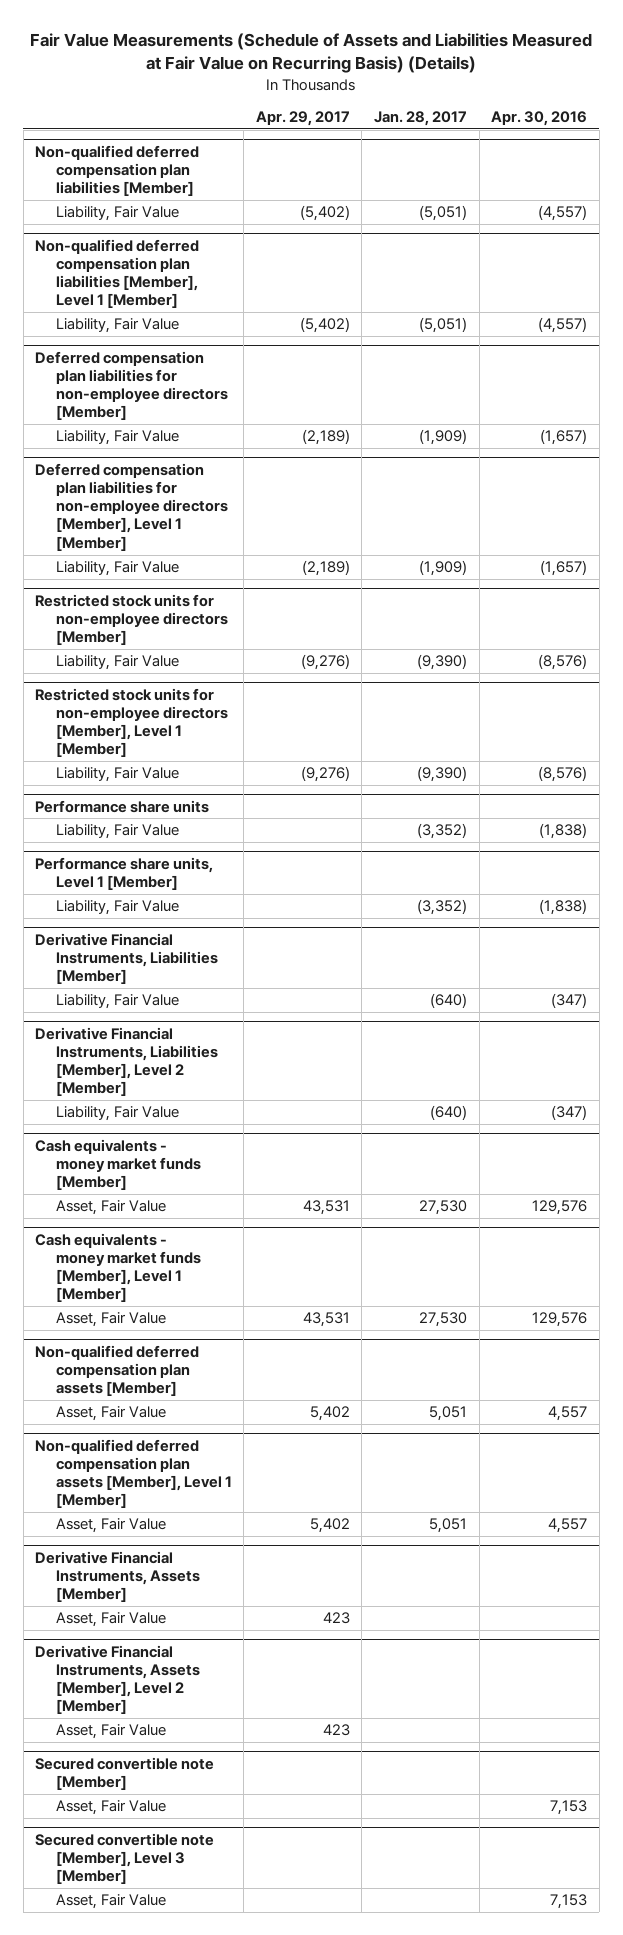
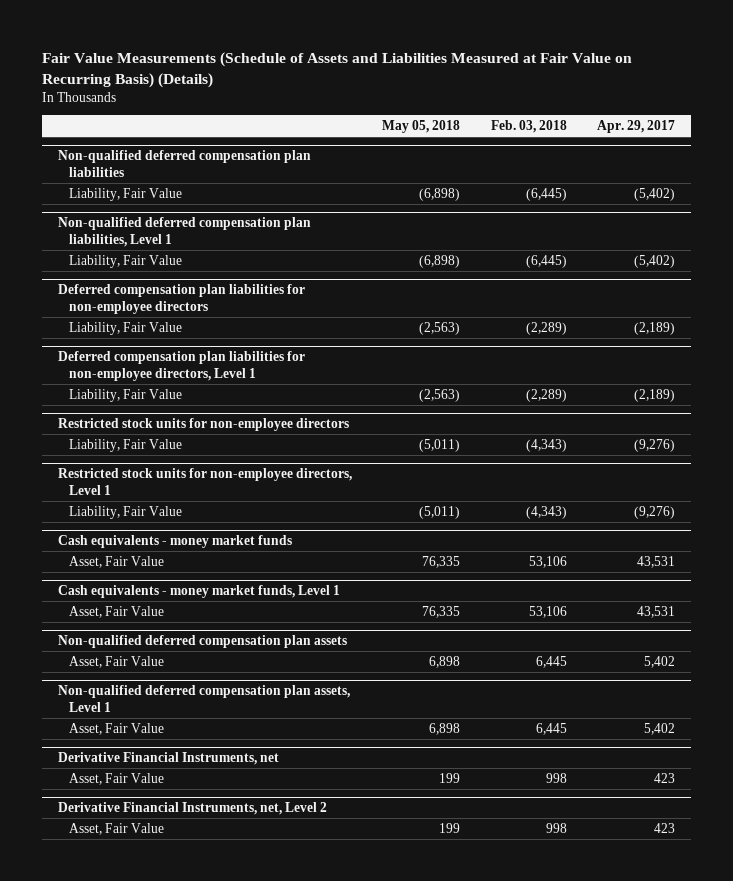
- | Apr. 29, 2017 | Jan. 28, 2017 | Apr. 30, 2016
+ | May 05, 2018 | Feb. 03, 2018 | Apr. 29, 2017
- Non-qualified deferred compensation plan liabilities [Member]
+ Non-qualified deferred compensation plan liabilities
- Non-qualified deferred compensation plan liabilities [Member], Level 1 [Member]
+ Non-qualified deferred compensation plan liabilities, Level 1
- Deferred compensation plan liabilities for non-employee directors [Member]
+ Deferred compensation plan liabilities for non-employee directors
- Deferred compensation plan liabilities for non-employee directors [Member], Level 1 [Member]
+ Deferred compensation plan liabilities for non-employee directors, Level 1
- Restricted stock units for non-employee directors [Member]
+ Restricted stock units for non-employee directors
- Restricted stock units for non-employee directors [Member], Level 1 [Member]
+ Restricted stock units for non-employee directors, Level 1
- Performance share units
- Liability, Fair Value | | (3,352) | (1,838)
- Performance share units, Level 1 [Member]
- Liability, Fair Value | | (3,352) | (1,838)
- Derivative Financial Instruments, Liabilities [Member]
- Liability, Fair Value | | (640) | (347)
- Derivative Financial Instruments, Liabilities [Member], Level 2 [Member]
- Liability, Fair Value | | (640) | (347)
- Cash equivalents - money market funds [Member]
+ Cash equivalents - money market funds
- Cash equivalents - money market funds [Member], Level 1 [Member]
+ Cash equivalents - money market funds, Level 1
- Non-qualified deferred compensation plan assets [Member]
+ Non-qualified deferred compensation plan assets
- Non-qualified deferred compensation plan assets [Member], Level 1 [Member]
+ Non-qualified deferred compensation plan assets, Level 1
- Derivative Financial Instruments, Assets [Member]
+ Derivative Financial Instruments, net
- Derivative Financial Instruments, Assets [Member], Level 2 [Member]
+ Derivative Financial Instruments, net, Level 2
- Secured convertible note [Member]
- Asset, Fair Value | | | 7,153
- Secured convertible note [Member], Level 3 [Member]
- Asset, Fair Value | | | 7,153

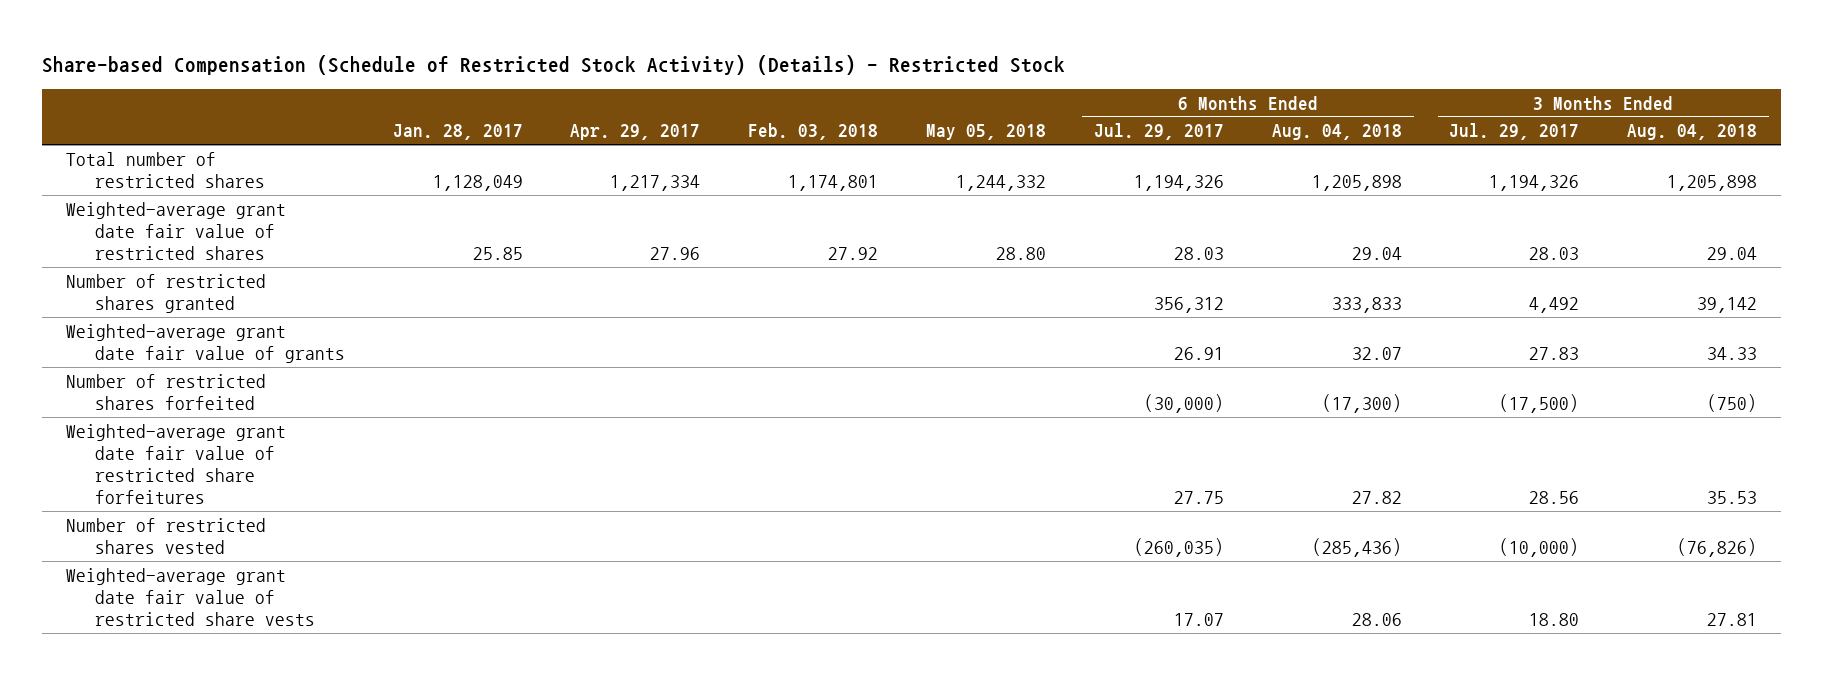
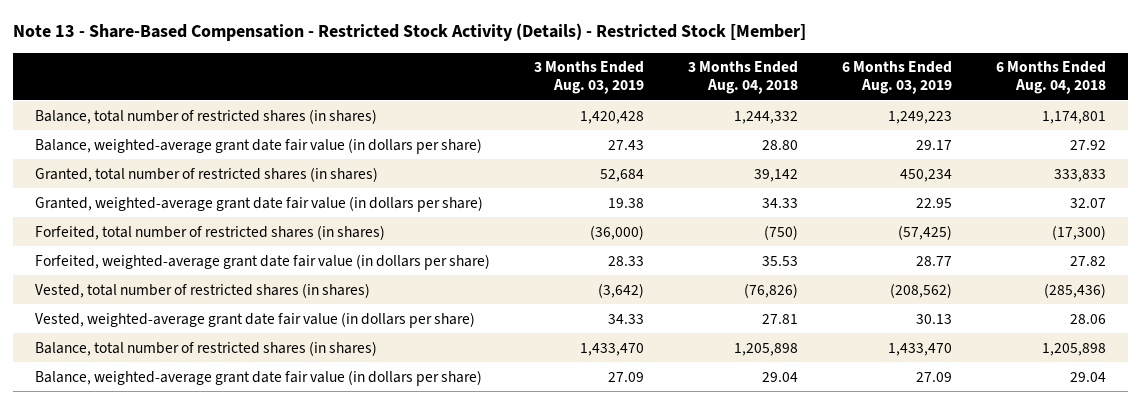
- Share-based Compensation (Schedule of Restricted Stock Activity) (Details) - Restricted Stock
+ Note 13 - Share-Based Compensation - Restricted Stock Activity (Details) - Restricted Stock [Member]
- | Jan. 28, 2017 | Apr. 29, 2017 | Feb. 03, 2018 | May 05, 2018 | 6 Months Ended Jul. 29, 2017 | 6 Months Ended Aug. 04, 2018 | 3 Months Ended Jul. 29, 2017 | 3 Months Ended Aug. 04, 2018
+ | 3 Months Ended Aug. 03, 2019 | 3 Months Ended Aug. 04, 2018 | 6 Months Ended Aug. 03, 2019 | 6 Months Ended Aug. 04, 2018
- Total number of restricted shares | 1,128,049 | 1,217,334 | 1,174,801 | 1,244,332 | 1,194,326 | 1,205,898 | 1,194,326 | 1,205,898
- Weighted-average grant date fair value of restricted shares | 25.85 | 27.96 | 27.92 | 28.80 | 28.03 | 29.04 | 28.03 | 29.04
- Number of restricted shares granted | | | | | 356,312 | 333,833 | 4,492 | 39,142
- Weighted-average grant date fair value of grants | | | | | 26.91 | 32.07 | 27.83 | 34.33
- Number of restricted shares forfeited | | | | | (30,000) | (17,300) | (17,500) | (750)
- Weighted-average grant date fair value of restricted share forfeitures | | | | | 27.75 | 27.82 | 28.56 | 35.53
- Number of restricted shares vested | | | | | (260,035) | (285,436) | (10,000) | (76,826)
- Weighted-average grant date fair value of restricted share vests | | | | | 17.07 | 28.06 | 18.80 | 27.81
+ Balance, total number of restricted shares (in shares) | 1,420,428 | 1,244,332 | 1,249,223 | 1,174,801
+ Balance, weighted-average grant date fair value (in dollars per share) | 27.43 | 28.80 | 29.17 | 27.92
+ Granted, total number of restricted shares (in shares) | 52,684 | 39,142 | 450,234 | 333,833
+ Granted, weighted-average grant date fair value (in dollars per share) | 19.38 | 34.33 | 22.95 | 32.07
+ Forfeited, total number of restricted shares (in shares) | (36,000) | (750) | (57,425) | (17,300)
+ Forfeited, weighted-average grant date fair value (in dollars per share) | 28.33 | 35.53 | 28.77 | 27.82
+ Vested, total number of restricted shares (in shares) | (3,642) | (76,826) | (208,562) | (285,436)
+ Vested, weighted-average grant date fair value (in dollars per share) | 34.33 | 27.81 | 30.13 | 28.06
+ Balance, total number of restricted shares (in shares) | 1,433,470 | 1,205,898 | 1,433,470 | 1,205,898
+ Balance, weighted-average grant date fair value (in dollars per share) | 27.09 | 29.04 | 27.09 | 29.04

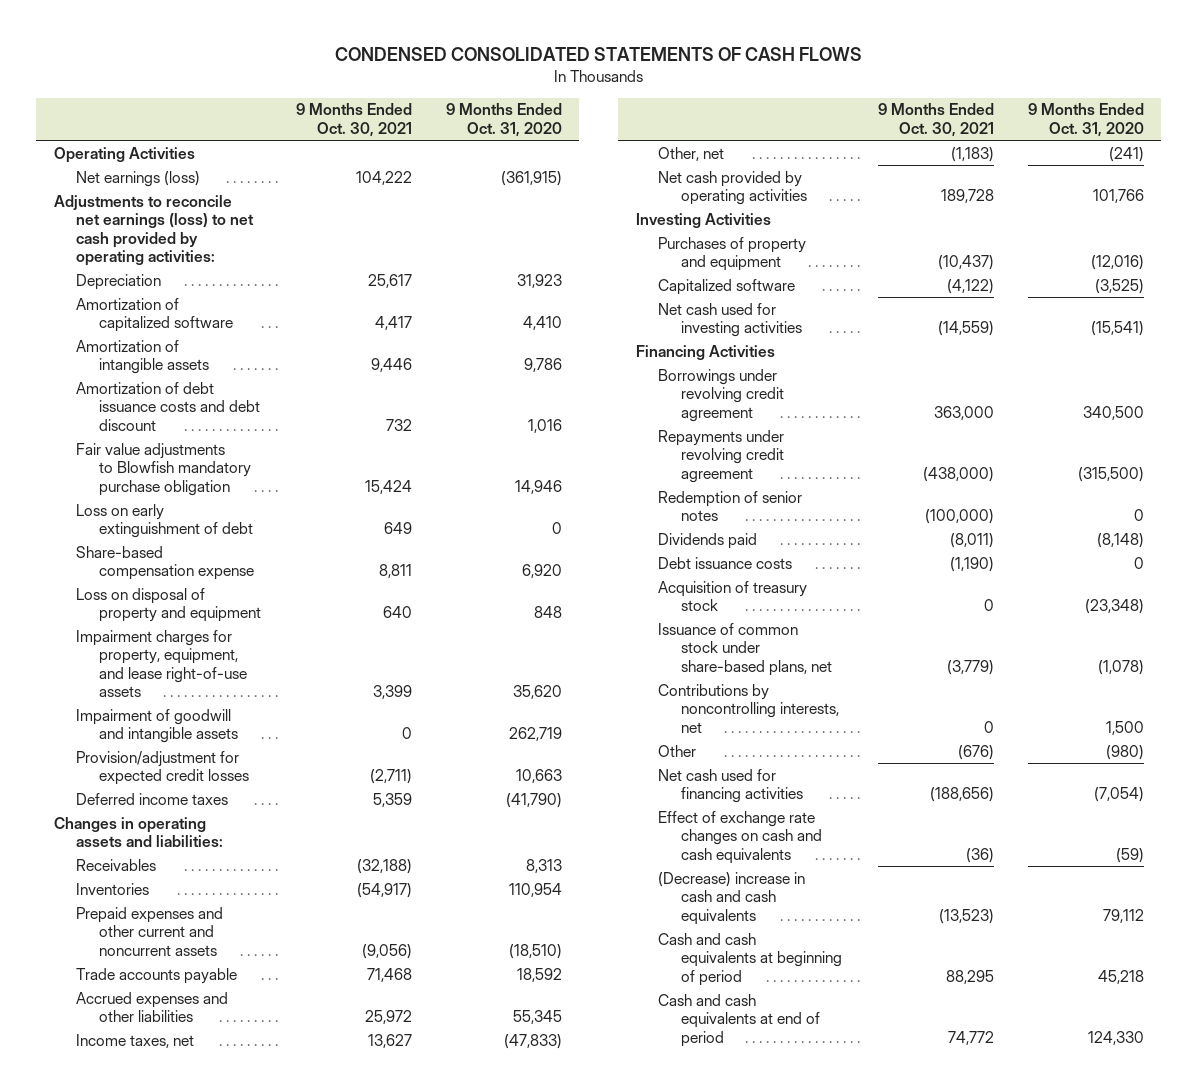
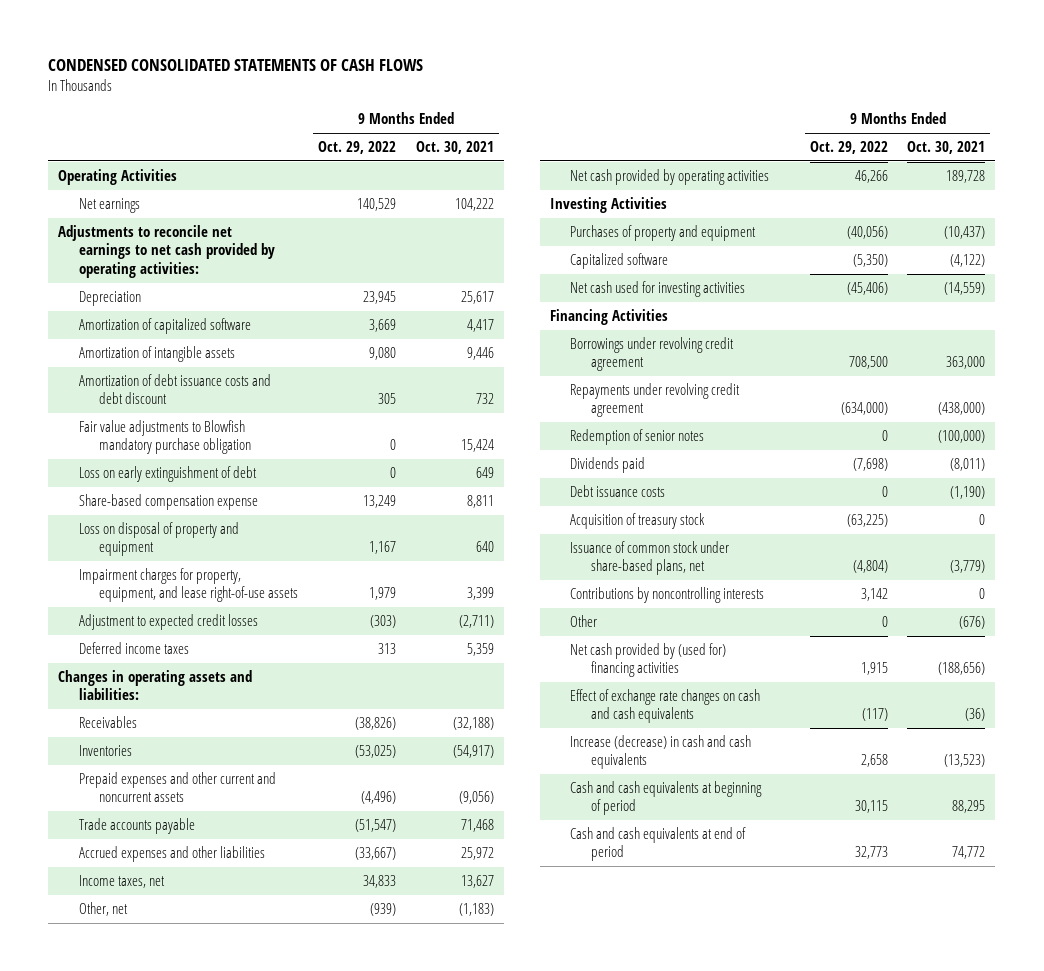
- | 9 Months Ended Oct. 30, 2021 | 9 Months Ended Oct. 31, 2020
+ | 9 Months Ended Oct. 29, 2022 | 9 Months Ended Oct. 30, 2021
- Net earnings (loss) | 104,222 | (361,915)
- Adjustments to reconcile net earnings (loss) to net cash provided by operating activities:
+ Net earnings | 140,529 | 104,222
+ Adjustments to reconcile net earnings to net cash provided by operating activities:
- Impairment of goodwill and intangible assets | 0 | 262,719
- Provision/adjustment for expected credit losses | (2,711) | 10,663
+ Adjustment to expected credit losses | (303) | (2,711)
- Contributions by noncontrolling interests, net | 0 | 1,500
+ Contributions by noncontrolling interests | 3,142 | 0
- Net cash used for financing activities | (188,656) | (7,054)
+ Net cash provided by (used for) financing activities | 1,915 | (188,656)
- (Decrease) increase in cash and cash equivalents | (13,523) | 79,112
+ Increase (decrease) in cash and cash equivalents | 2,658 | (13,523)

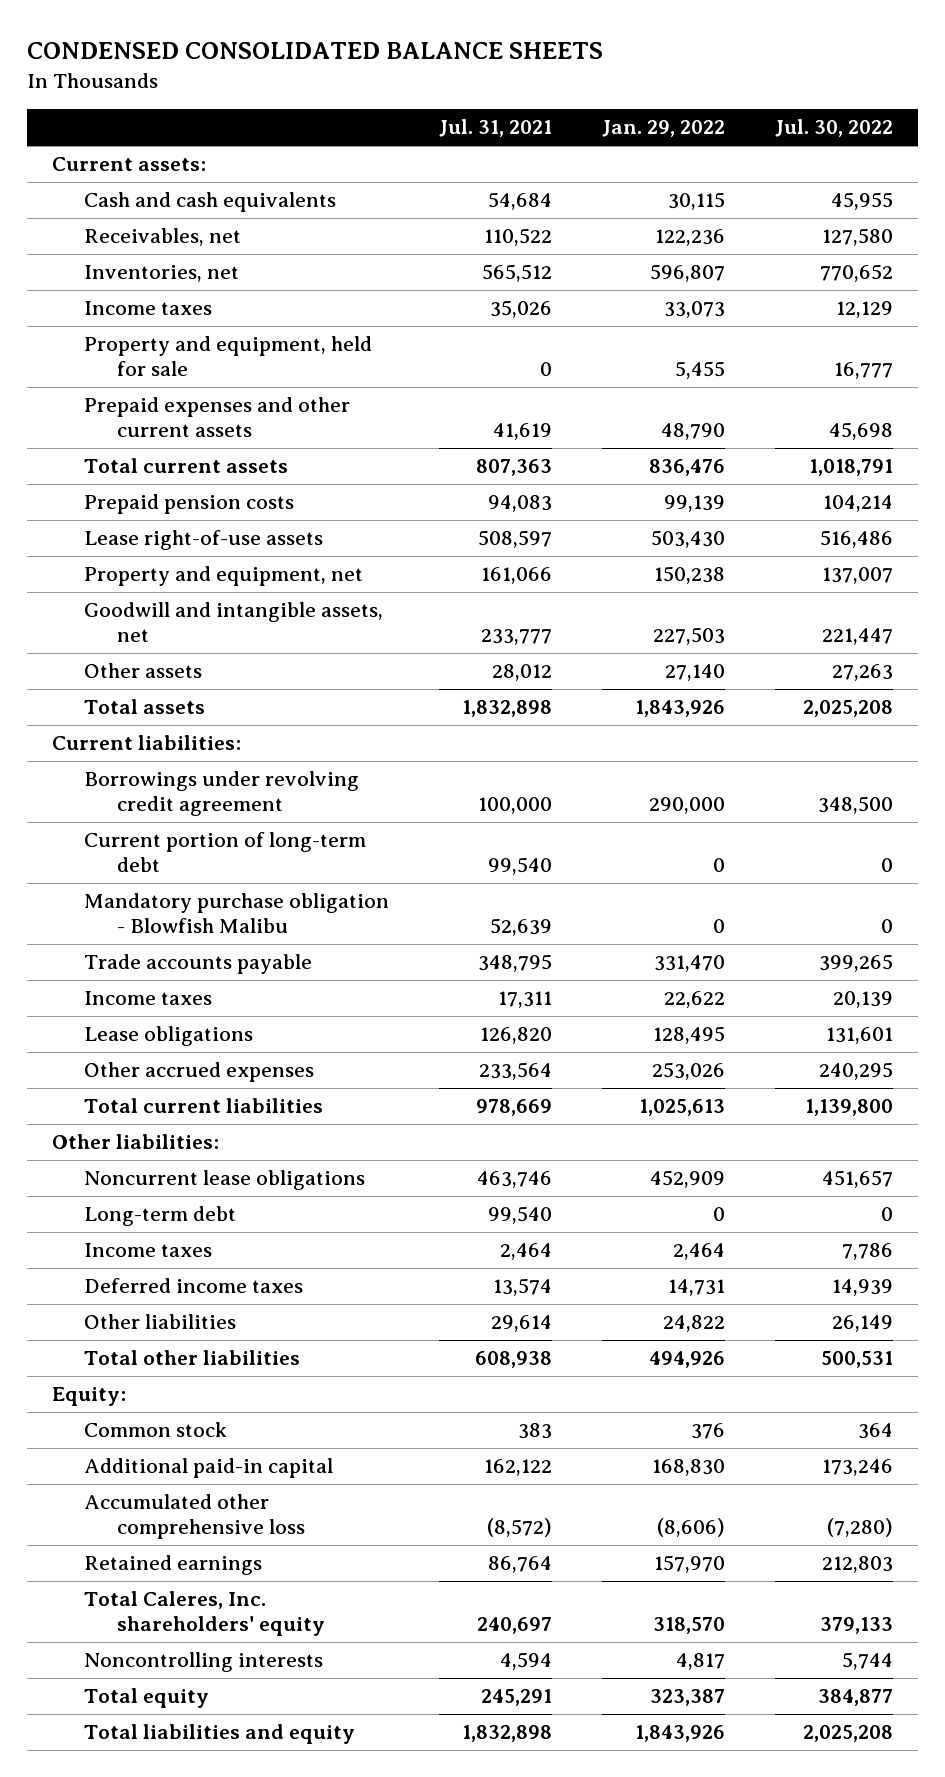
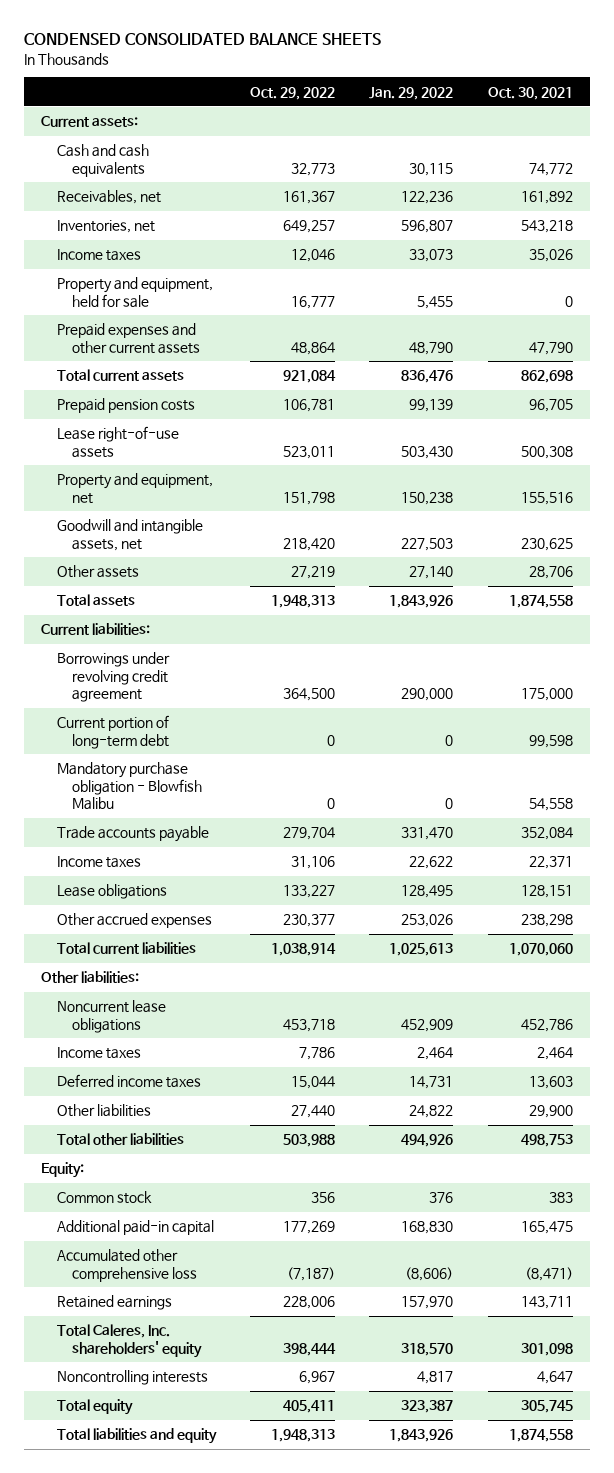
- | Jul. 31, 2021 | Jan. 29, 2022 | Jul. 30, 2022
+ | Oct. 29, 2022 | Jan. 29, 2022 | Oct. 30, 2021
- Long-term debt | 99,540 | 0 | 0

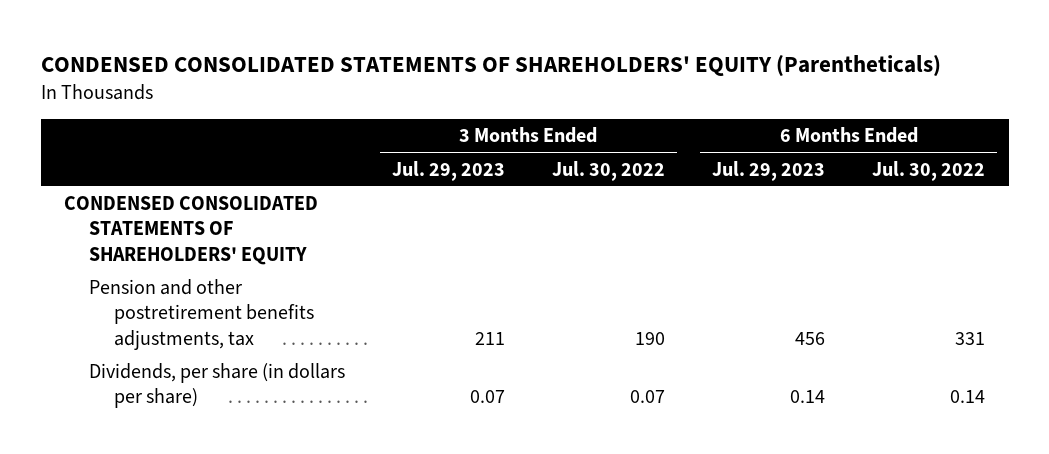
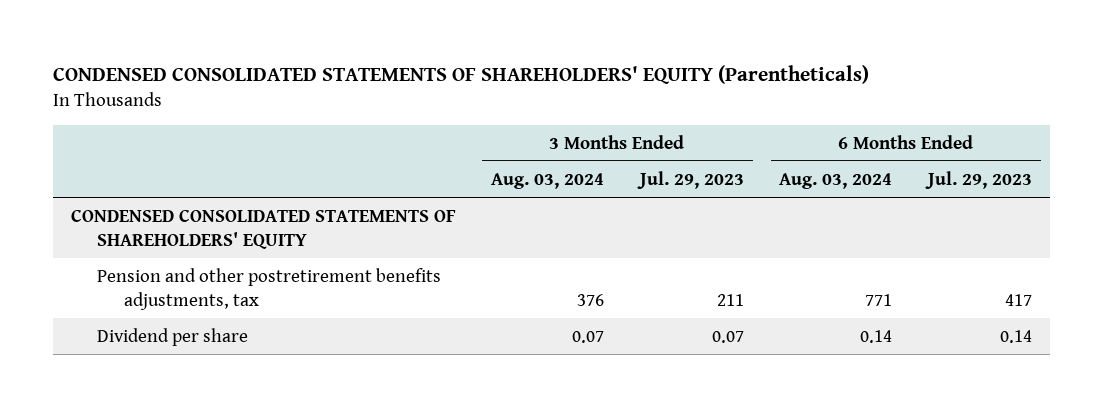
- | 3 Months Ended Jul. 29, 2023 | 3 Months Ended Jul. 30, 2022 | 6 Months Ended Jul. 29, 2023 | 6 Months Ended Jul. 30, 2022
+ | 3 Months Ended Aug. 03, 2024 | 3 Months Ended Jul. 29, 2023 | 6 Months Ended Aug. 03, 2024 | 6 Months Ended Jul. 29, 2023
- Pension and other postretirement benefits adjustments, tax | 211 | 190 | 456 | 331
- Dividends, per share (in dollars per share) | 0.07 | 0.07 | 0.14 | 0.14
+ Pension and other postretirement benefits adjustments, tax | 376 | 211 | 771 | 417
+ Dividend per share | 0.07 | 0.07 | 0.14 | 0.14

